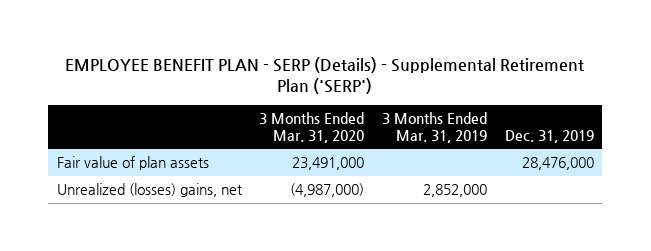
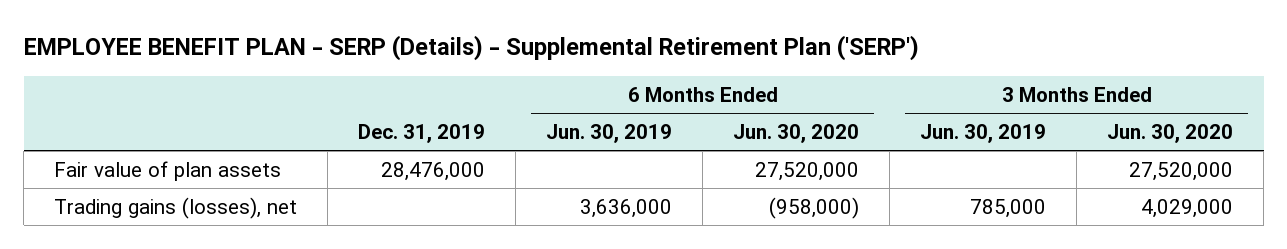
- | 3 Months Ended Mar. 31, 2020 | 3 Months Ended Mar. 31, 2019 | Dec. 31, 2019
+ | Dec. 31, 2019 | 6 Months Ended Jun. 30, 2019 | 6 Months Ended Jun. 30, 2020 | 3 Months Ended Jun. 30, 2019 | 3 Months Ended Jun. 30, 2020
- Unrealized (losses) gains, net | (4,987,000) | 2,852,000 |
+ Trading gains (losses), net | | 3,636,000 | (958,000) | 785,000 | 4,029,000

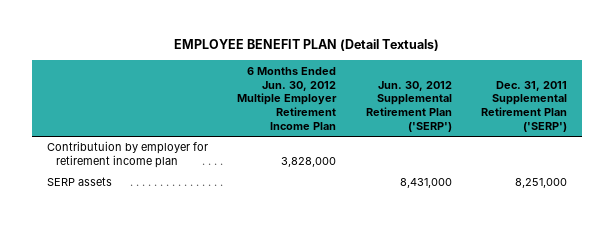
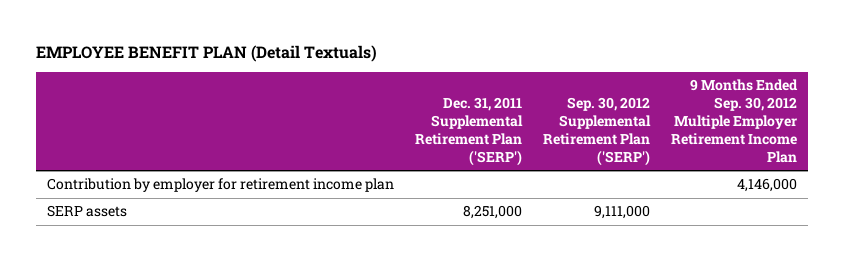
- | 6 Months Ended Jun. 30, 2012 Multiple Employer Retirement Income Plan | Jun. 30, 2012 Supplemental Retirement Plan ('SERP') | Dec. 31, 2011 Supplemental Retirement Plan ('SERP')
+ | Dec. 31, 2011 Supplemental Retirement Plan ('SERP') | Sep. 30, 2012 Supplemental Retirement Plan ('SERP') | 9 Months Ended Sep. 30, 2012 Multiple Employer Retirement Income Plan
- Contributuion by employer for retirement income plan | 3,828,000 | |
+ Contribution by employer for retirement income plan | | | 4,146,000

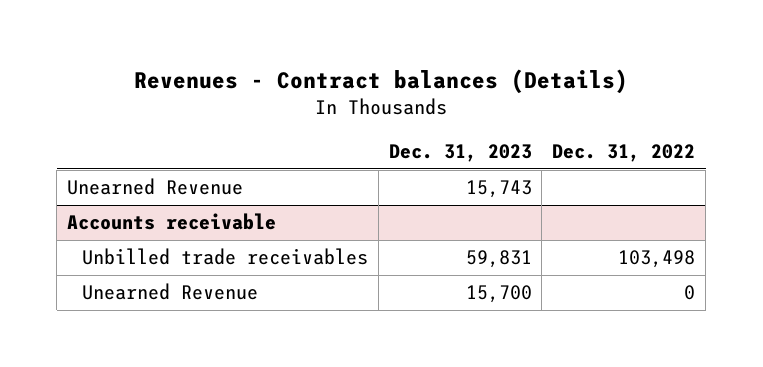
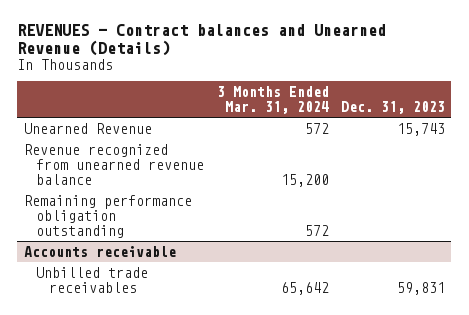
- Revenues - Contract balances (Details)
+ REVENUES - Contract balances and Unearned Revenue (Details)
- | Dec. 31, 2023 | Dec. 31, 2022
+ | 3 Months Ended Mar. 31, 2024 | Dec. 31, 2023
+ Revenue recognized from unearned revenue balance | 15,200 |
+ Remaining performance obligation outstanding | 572 |
@ Accounts receivable
- Unearned Revenue | 15,700 | 0

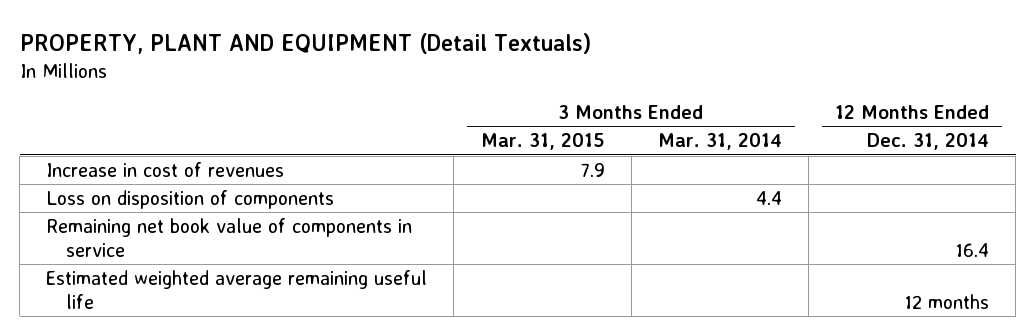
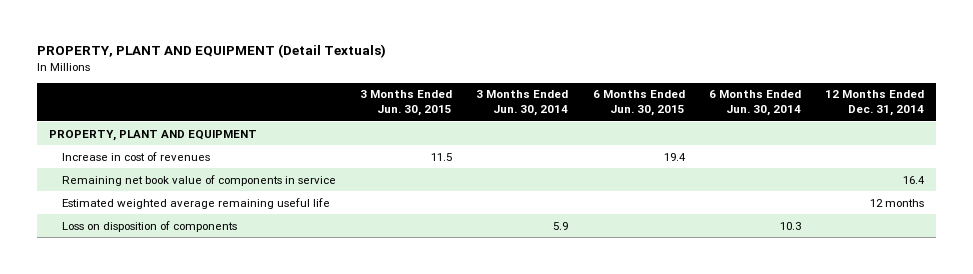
- | 3 Months Ended Mar. 31, 2015 | 3 Months Ended Mar. 31, 2014 | 12 Months Ended Dec. 31, 2014
+ | 3 Months Ended Jun. 30, 2015 | 3 Months Ended Jun. 30, 2014 | 6 Months Ended Jun. 30, 2015 | 6 Months Ended Jun. 30, 2014 | 12 Months Ended Dec. 31, 2014
+ PROPERTY, PLANT AND EQUIPMENT
moved down: Loss on disposition of components | | 5.9 | | 10.3 |

